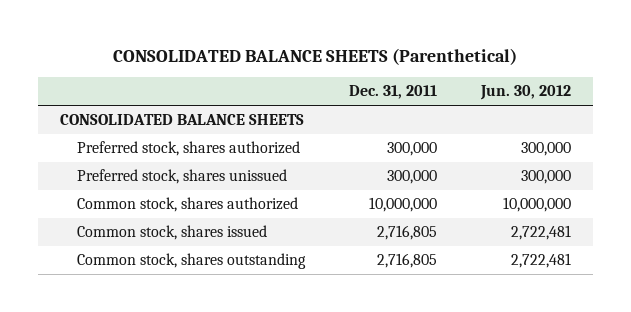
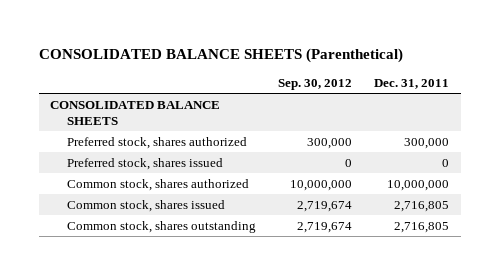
- | Dec. 31, 2011 | Jun. 30, 2012
+ | Sep. 30, 2012 | Dec. 31, 2011
- Preferred stock, shares unissued | 300,000 | 300,000
+ Preferred stock, shares issued | 0 | 0

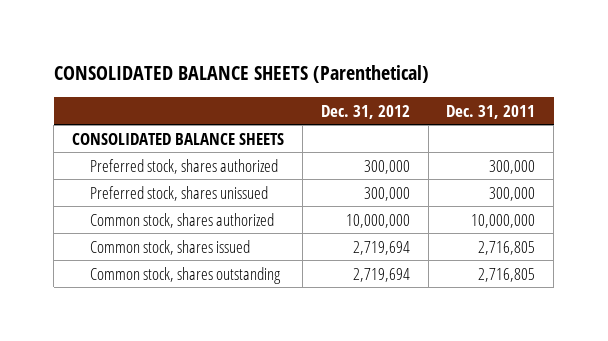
- | Sep. 30, 2012 | Dec. 31, 2011
+ | Dec. 31, 2012 | Dec. 31, 2011
- Preferred stock, shares issued | 0 | 0
+ Preferred stock, shares unissued | 300,000 | 300,000

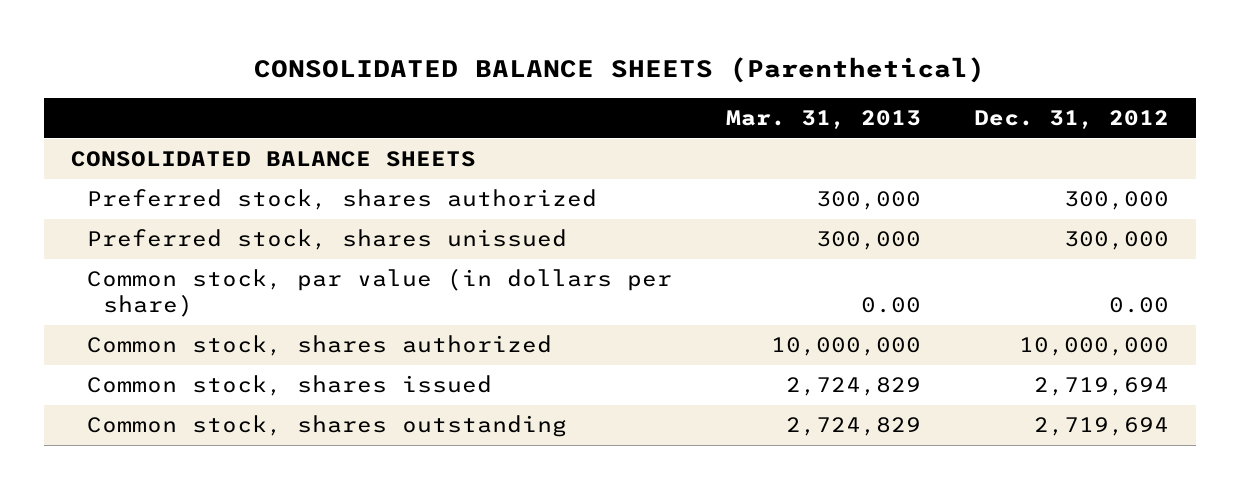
- | Dec. 31, 2012 | Dec. 31, 2011
+ | Mar. 31, 2013 | Dec. 31, 2012
+ Common stock, par value (in dollars per share) | 0.00 | 0.00

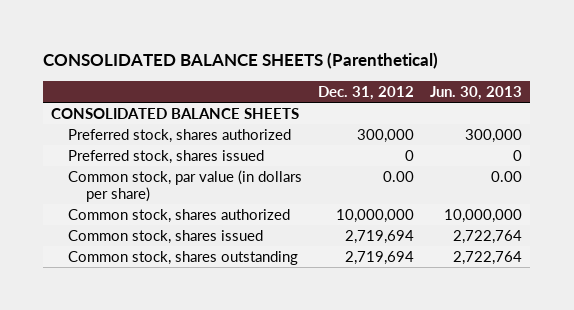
- | Mar. 31, 2013 | Dec. 31, 2012
+ | Dec. 31, 2012 | Jun. 30, 2013
- Preferred stock, shares unissued | 300,000 | 300,000
+ Preferred stock, shares issued | 0 | 0

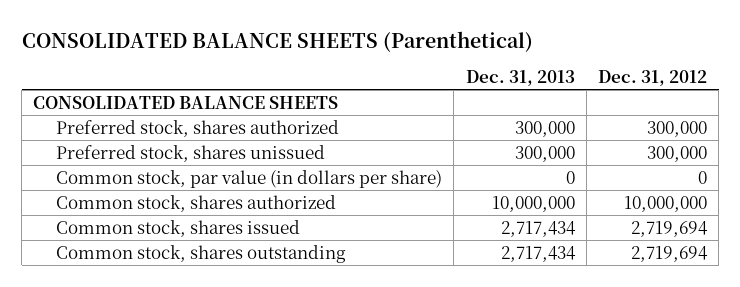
- | Dec. 31, 2012 | Jun. 30, 2013
+ | Dec. 31, 2013 | Dec. 31, 2012
- Preferred stock, shares issued | 0 | 0
- Common stock, par value (in dollars per share) | 0.00 | 0.00
+ Preferred stock, shares unissued | 300,000 | 300,000
+ Common stock, par value (in dollars per share) | 0 | 0

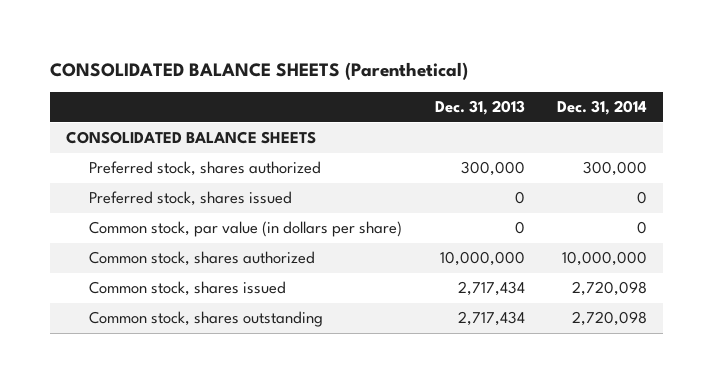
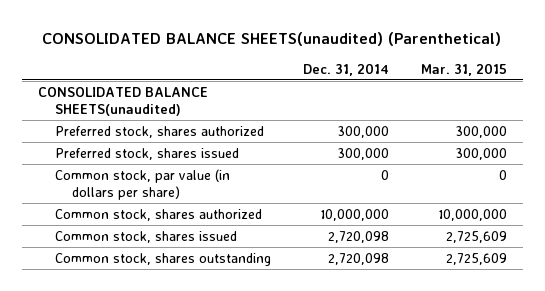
- CONSOLIDATED BALANCE SHEETS (Parenthetical)
+ CONSOLIDATED BALANCE SHEETS(unaudited) (Parenthetical)
- | Dec. 31, 2013 | Dec. 31, 2014
+ | Dec. 31, 2014 | Mar. 31, 2015
- CONSOLIDATED BALANCE SHEETS
+ CONSOLIDATED BALANCE SHEETS(unaudited)
- Preferred stock, shares issued | 0 | 0
+ Preferred stock, shares issued | 300,000 | 300,000

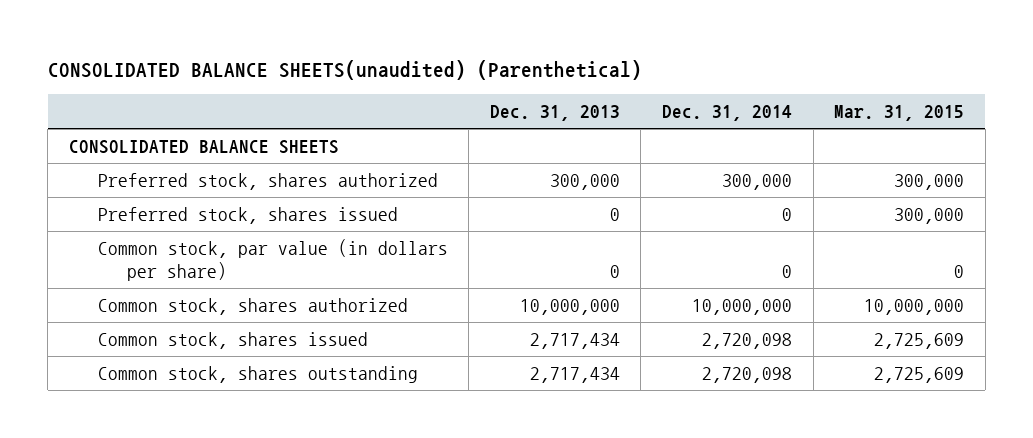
- | Dec. 31, 2014 | Mar. 31, 2015
+ | Dec. 31, 2013 | Dec. 31, 2014 | Mar. 31, 2015
- CONSOLIDATED BALANCE SHEETS(unaudited)
+ CONSOLIDATED BALANCE SHEETS
- Preferred stock, shares issued | 300,000 | 300,000
+ Preferred stock, shares issued | 0 | 0 | 300,000

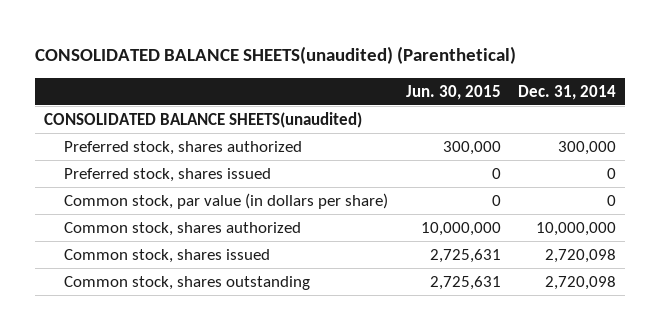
- | Dec. 31, 2013 | Dec. 31, 2014 | Mar. 31, 2015
+ | Jun. 30, 2015 | Dec. 31, 2014
- CONSOLIDATED BALANCE SHEETS
+ CONSOLIDATED BALANCE SHEETS(unaudited)

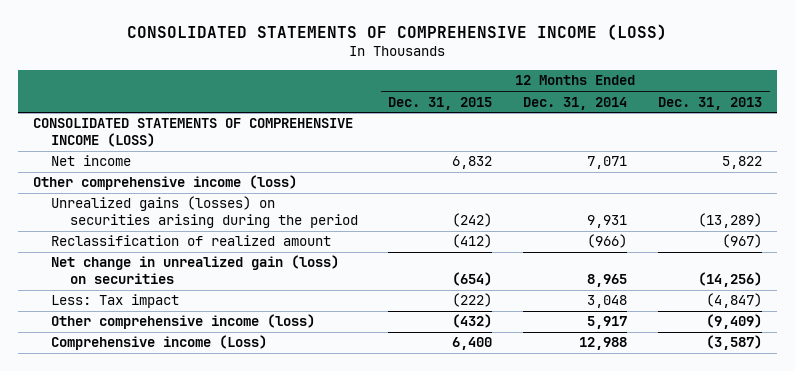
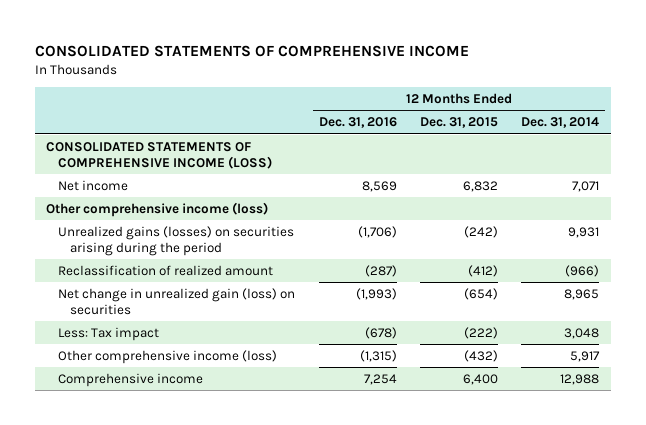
- CONSOLIDATED STATEMENTS OF COMPREHENSIVE INCOME (LOSS)
+ CONSOLIDATED STATEMENTS OF COMPREHENSIVE INCOME
- | 12 Months Ended Dec. 31, 2015 | 12 Months Ended Dec. 31, 2014 | 12 Months Ended Dec. 31, 2013
+ | 12 Months Ended Dec. 31, 2016 | 12 Months Ended Dec. 31, 2015 | 12 Months Ended Dec. 31, 2014
- Comprehensive income (Loss) | 6,400 | 12,988 | (3,587)
+ Comprehensive income | 7,254 | 6,400 | 12,988

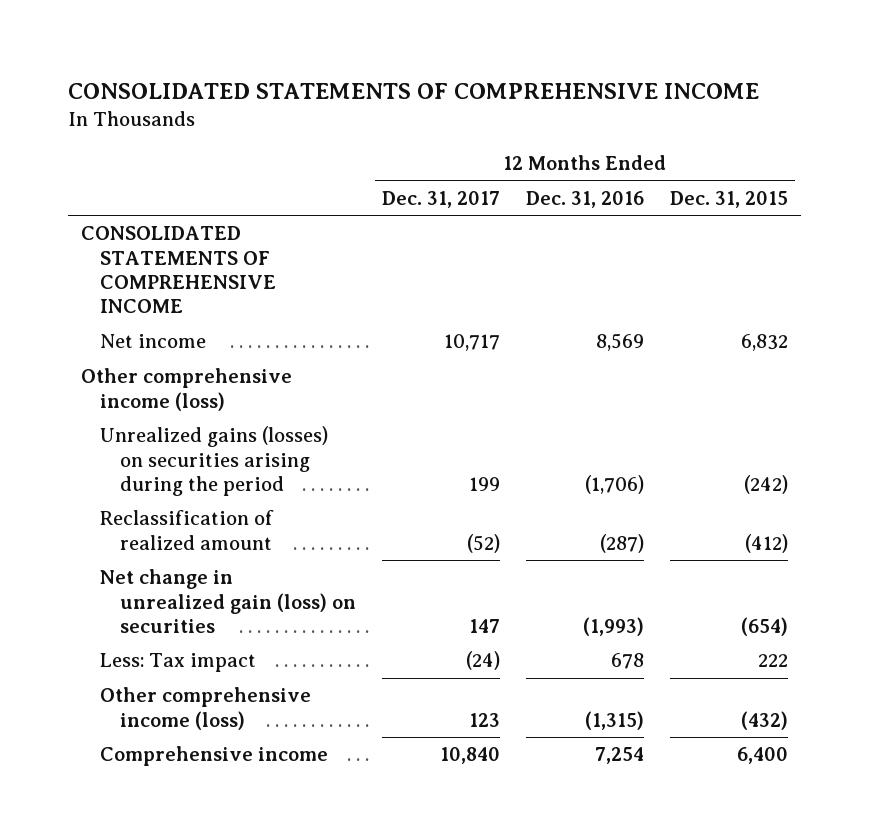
- | 12 Months Ended Dec. 31, 2016 | 12 Months Ended Dec. 31, 2015 | 12 Months Ended Dec. 31, 2014
+ | 12 Months Ended Dec. 31, 2017 | 12 Months Ended Dec. 31, 2016 | 12 Months Ended Dec. 31, 2015
- CONSOLIDATED STATEMENTS OF COMPREHENSIVE INCOME (LOSS)
+ CONSOLIDATED STATEMENTS OF COMPREHENSIVE INCOME
- Less: Tax impact | (678) | (222) | 3,048
+ Less: Tax impact | (24) | 678 | 222

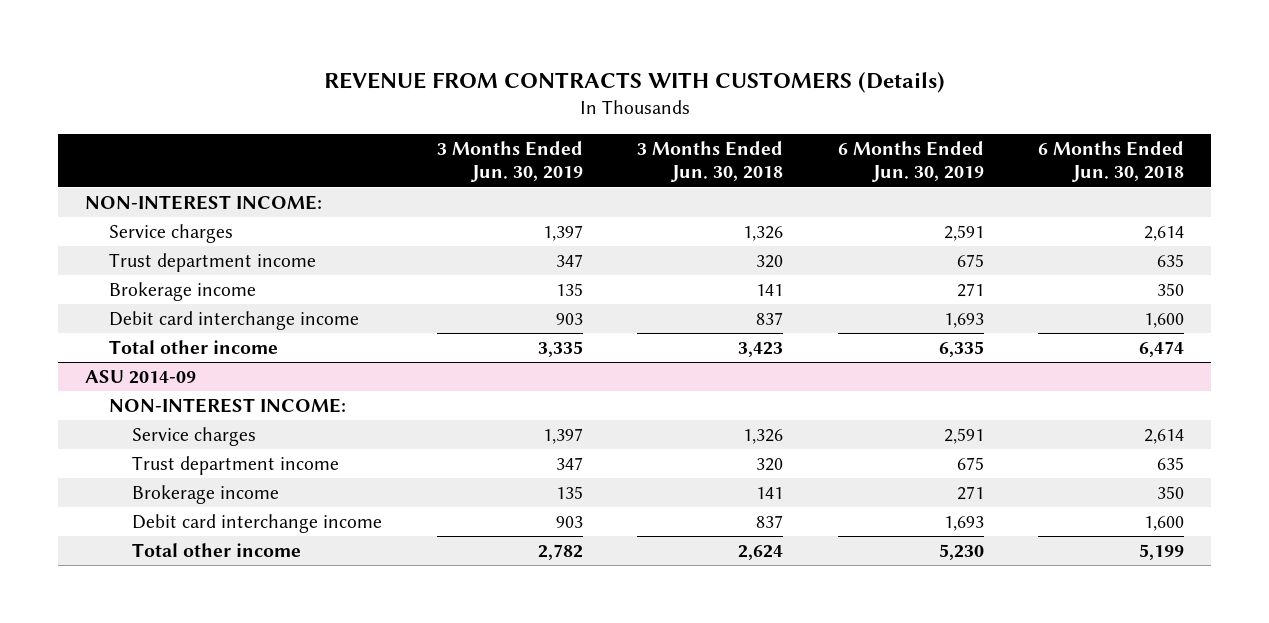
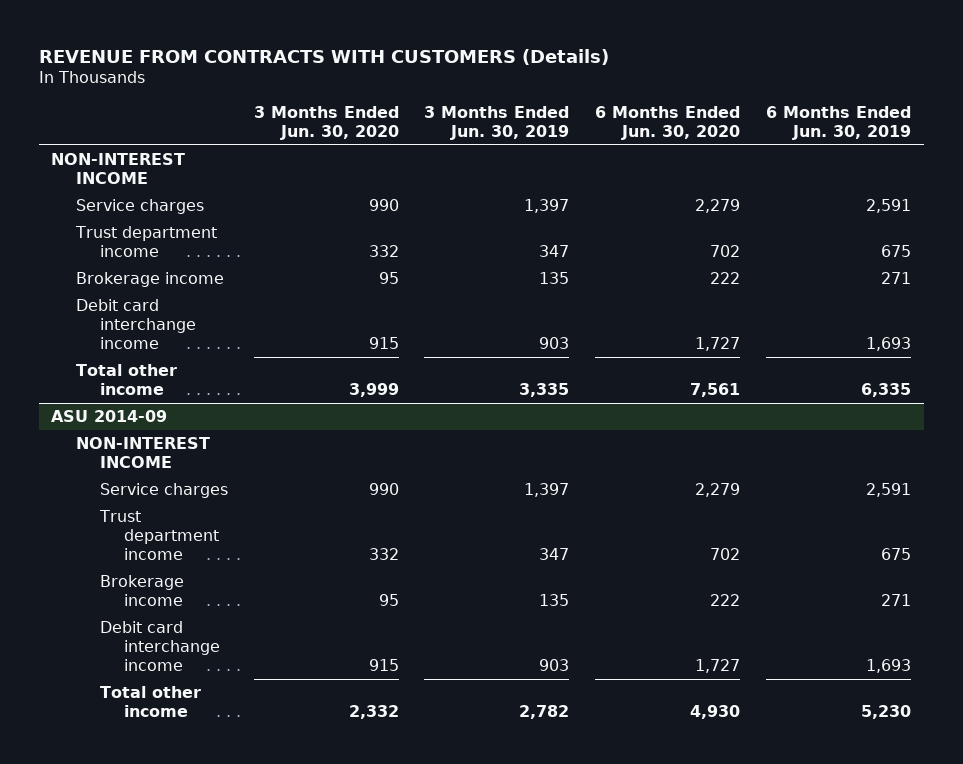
- | 3 Months Ended Jun. 30, 2019 | 3 Months Ended Jun. 30, 2018 | 6 Months Ended Jun. 30, 2019 | 6 Months Ended Jun. 30, 2018
+ | 3 Months Ended Jun. 30, 2020 | 3 Months Ended Jun. 30, 2019 | 6 Months Ended Jun. 30, 2020 | 6 Months Ended Jun. 30, 2019
- NON-INTEREST INCOME:
+ NON-INTEREST INCOME
@ ASU 2014-09
- NON-INTEREST INCOME:
+ NON-INTEREST INCOME

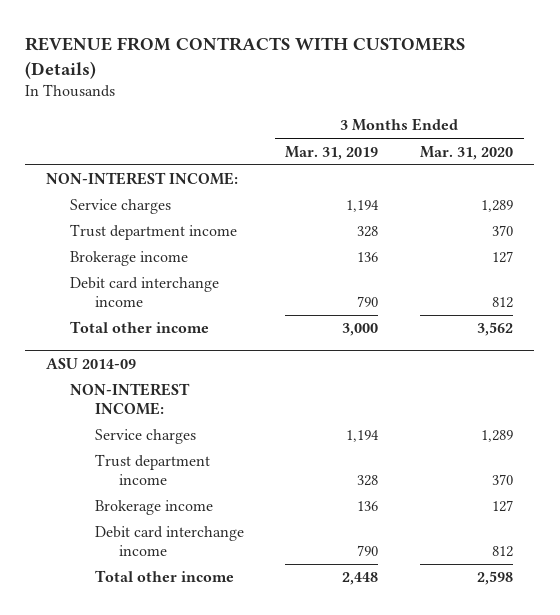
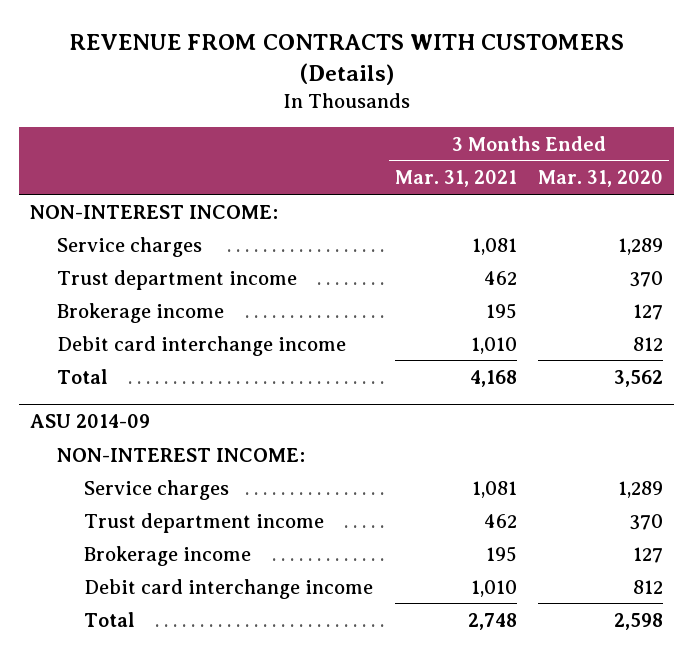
- | 3 Months Ended Mar. 31, 2019 | 3 Months Ended Mar. 31, 2020
+ | 3 Months Ended Mar. 31, 2021 | 3 Months Ended Mar. 31, 2020
- Total other income | 3,000 | 3,562
+ Total | 4,168 | 3,562
@ ASU 2014-09
- Total other income | 2,448 | 2,598
+ Total | 2,748 | 2,598

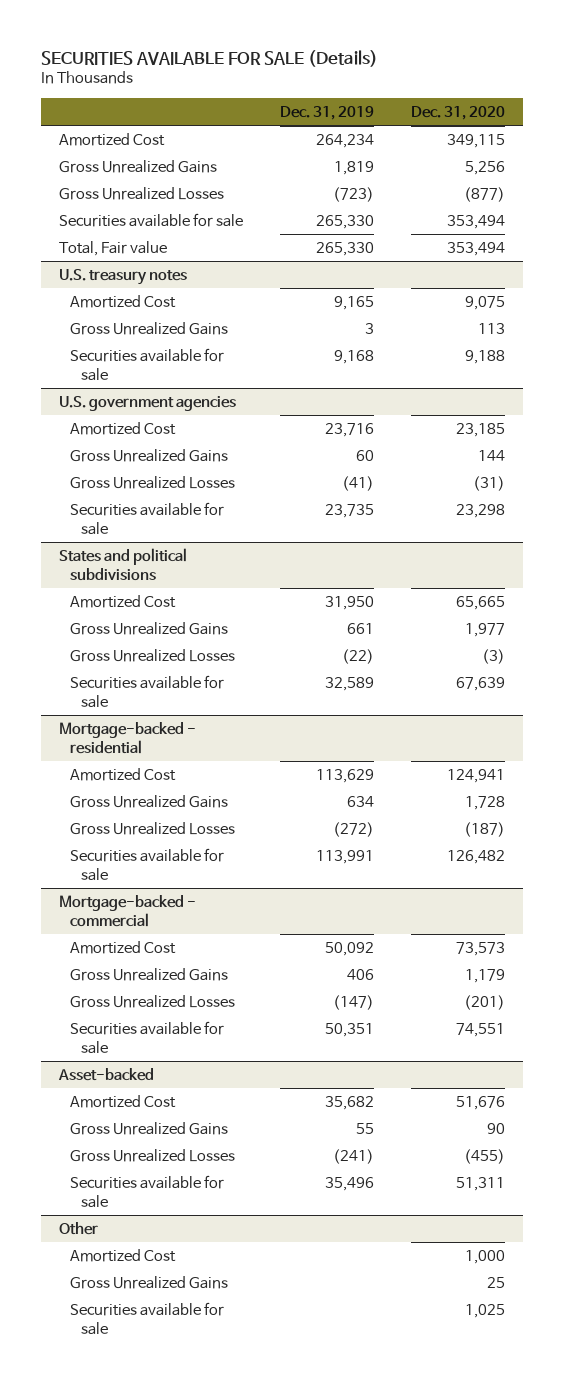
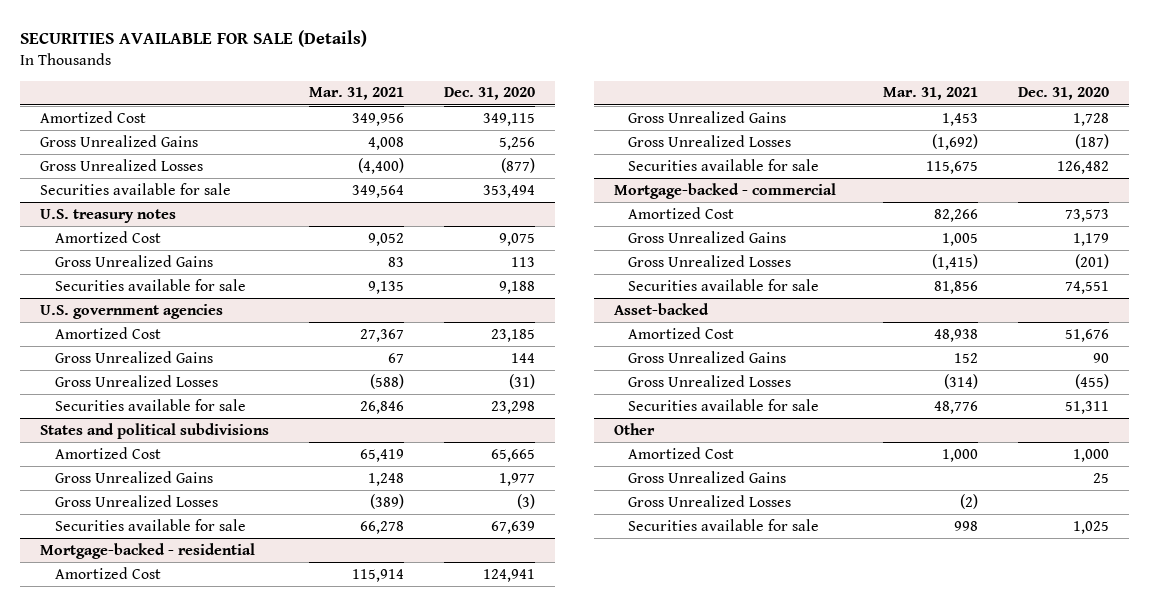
- | Dec. 31, 2019 | Dec. 31, 2020
+ | Mar. 31, 2021 | Dec. 31, 2020
- Total, Fair value | 265,330 | 353,494
@ Other
+ Gross Unrealized Losses | (2) |

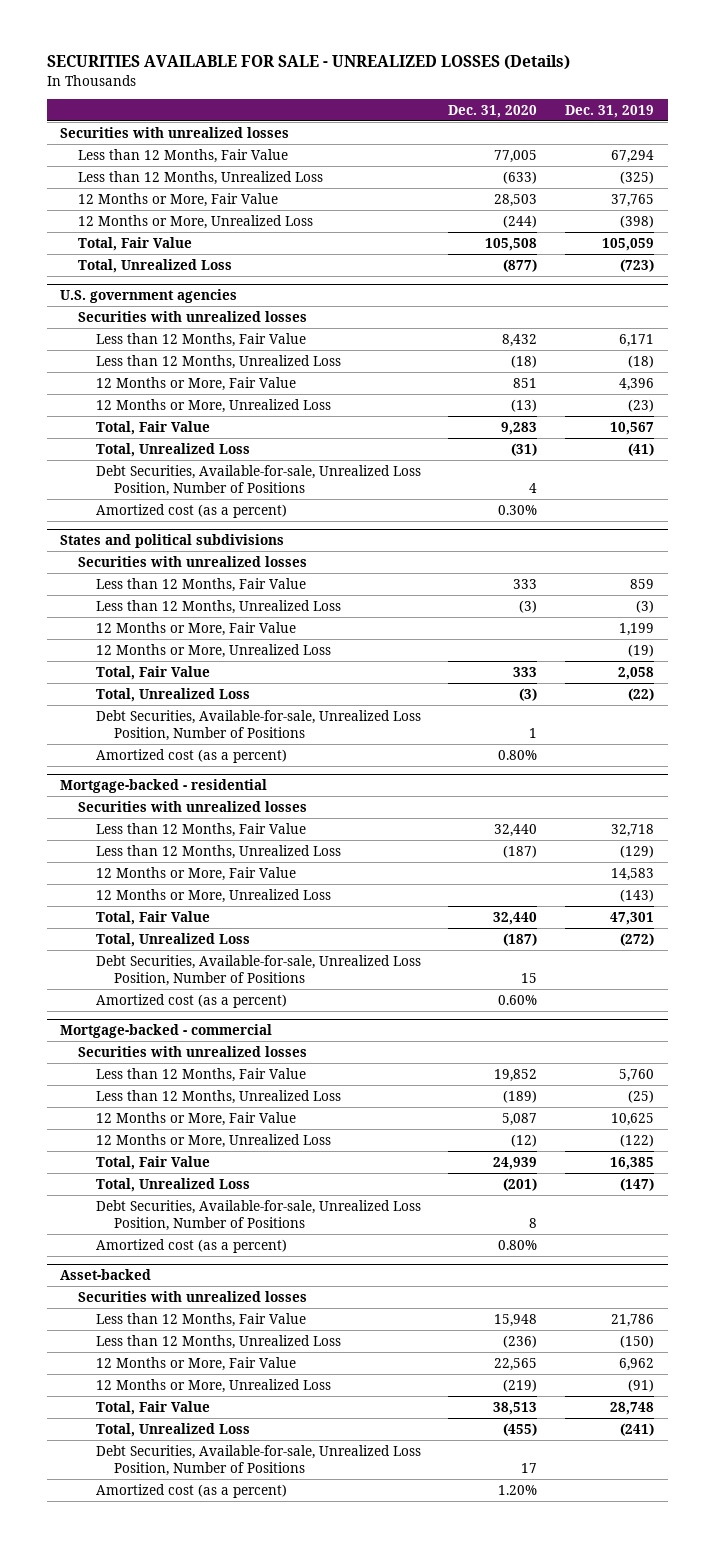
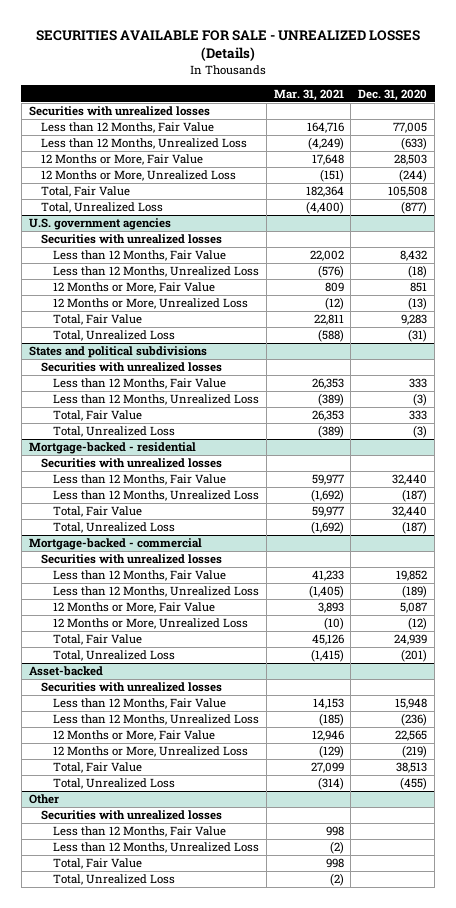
- | Dec. 31, 2020 | Dec. 31, 2019
+ | Mar. 31, 2021 | Dec. 31, 2020
@ U.S. government agencies
- Debt Securities, Available-for-sale, Unrealized Loss Position, Number of Positions | 4 |
- Amortized cost (as a percent) | 0.30% |
@ States and political subdivisions
- 12 Months or More, Fair Value | | 1,199
- 12 Months or More, Unrealized Loss | | (19)
- Debt Securities, Available-for-sale, Unrealized Loss Position, Number of Positions | 1 |
- Amortized cost (as a percent) | 0.80% |
@ Mortgage-backed - residential
- 12 Months or More, Fair Value | | 14,583
- 12 Months or More, Unrealized Loss | | (143)
- Debt Securities, Available-for-sale, Unrealized Loss Position, Number of Positions | 15 |
- Amortized cost (as a percent) | 0.60% |
@ Mortgage-backed - commercial
- Debt Securities, Available-for-sale, Unrealized Loss Position, Number of Positions | 8 |
- Amortized cost (as a percent) | 0.80% |
@ Asset-backed
- Debt Securities, Available-for-sale, Unrealized Loss Position, Number of Positions | 17 |
- Amortized cost (as a percent) | 1.20% |
+ Other
+ Securities with unrealized losses
+ Less than 12 Months, Fair Value | 998 |
+ Less than 12 Months, Unrealized Loss | (2) |
+ Total, Fair Value | 998 |
+ Total, Unrealized Loss | (2) |

